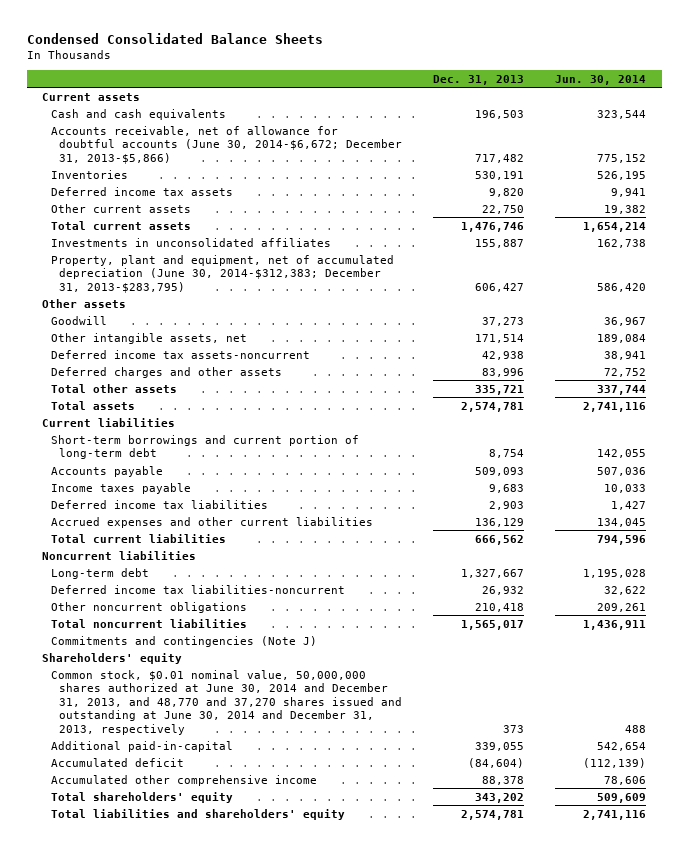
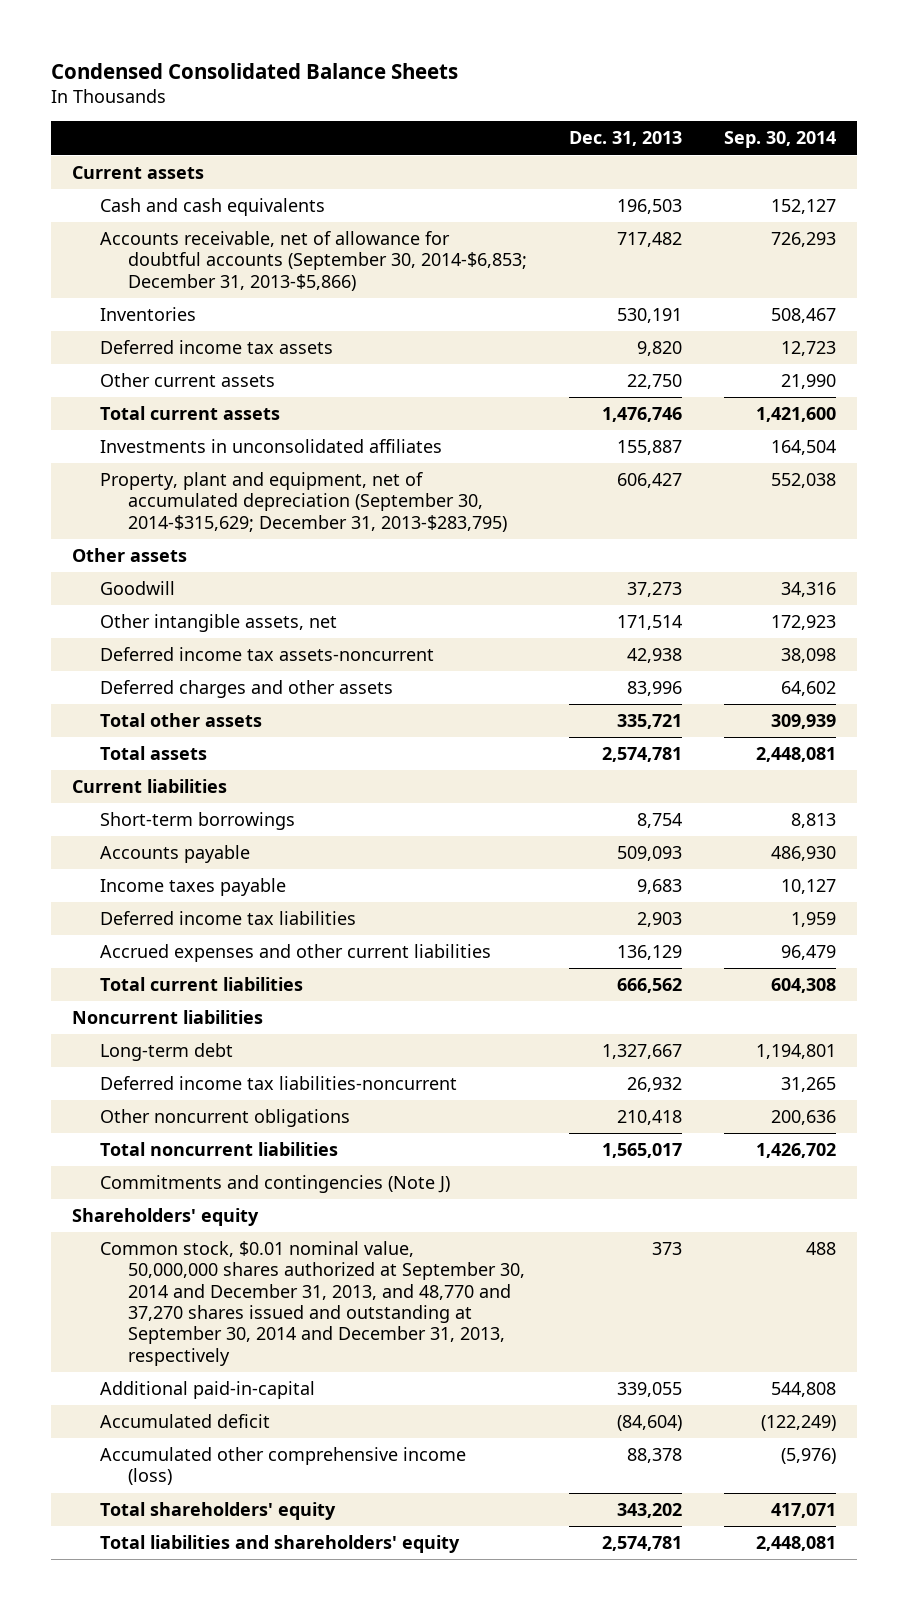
- | Dec. 31, 2013 | Jun. 30, 2014
+ | Dec. 31, 2013 | Sep. 30, 2014
- Accounts receivable, net of allowance for doubtful accounts (June 30, 2014-$6,672; December 31, 2013-$5,866) | 717,482 | 775,152
+ Accounts receivable, net of allowance for doubtful accounts (September 30, 2014-$6,853; December 31, 2013-$5,866) | 717,482 | 726,293
- Property, plant and equipment, net of accumulated depreciation (June 30, 2014-$312,383; December 31, 2013-$283,795) | 606,427 | 586,420
+ Property, plant and equipment, net of accumulated depreciation (September 30, 2014-$315,629; December 31, 2013-$283,795) | 606,427 | 552,038
- Short-term borrowings and current portion of long-term debt | 8,754 | 142,055
+ Short-term borrowings | 8,754 | 8,813
- Common stock, $0.01 nominal value, 50,000,000 shares authorized at June 30, 2014 and December 31, 2013, and 48,770 and 37,270 shares issued and outstanding at June 30, 2014 and December 31, 2013, respectively | 373 | 488
+ Common stock, $0.01 nominal value, 50,000,000 shares authorized at September 30, 2014 and December 31, 2013, and 48,770 and 37,270 shares issued and outstanding at September 30, 2014 and December 31, 2013, respectively | 373 | 488
- Accumulated other comprehensive income | 88,378 | 78,606
+ Accumulated other comprehensive income (loss) | 88,378 | (5,976)

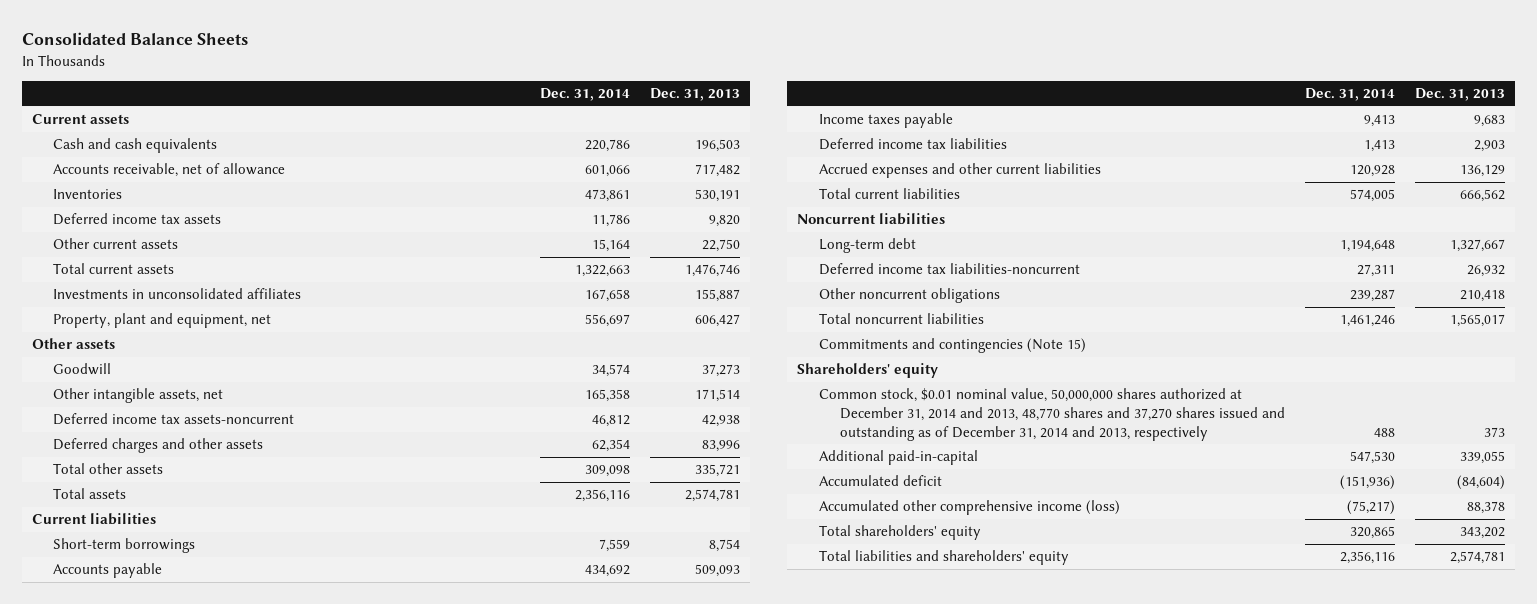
- Condensed Consolidated Balance Sheets
+ Consolidated Balance Sheets
- | Dec. 31, 2013 | Sep. 30, 2014
+ | Dec. 31, 2014 | Dec. 31, 2013
- Accounts receivable, net of allowance for doubtful accounts (September 30, 2014-$6,853; December 31, 2013-$5,866) | 717,482 | 726,293
+ Accounts receivable, net of allowance | 601,066 | 717,482
- Property, plant and equipment, net of accumulated depreciation (September 30, 2014-$315,629; December 31, 2013-$283,795) | 606,427 | 552,038
+ Property, plant and equipment, net | 556,697 | 606,427
- Commitments and contingencies (Note J)
+ Commitments and contingencies (Note 15)
- Common stock, $0.01 nominal value, 50,000,000 shares authorized at September 30, 2014 and December 31, 2013, and 48,770 and 37,270 shares issued and outstanding at September 30, 2014 and December 31, 2013, respectively | 373 | 488
+ Common stock, $0.01 nominal value, 50,000,000 shares authorized at December 31, 2014 and 2013, 48,770 shares and 37,270 shares issued and outstanding as of December 31, 2014 and 2013, respectively | 488 | 373

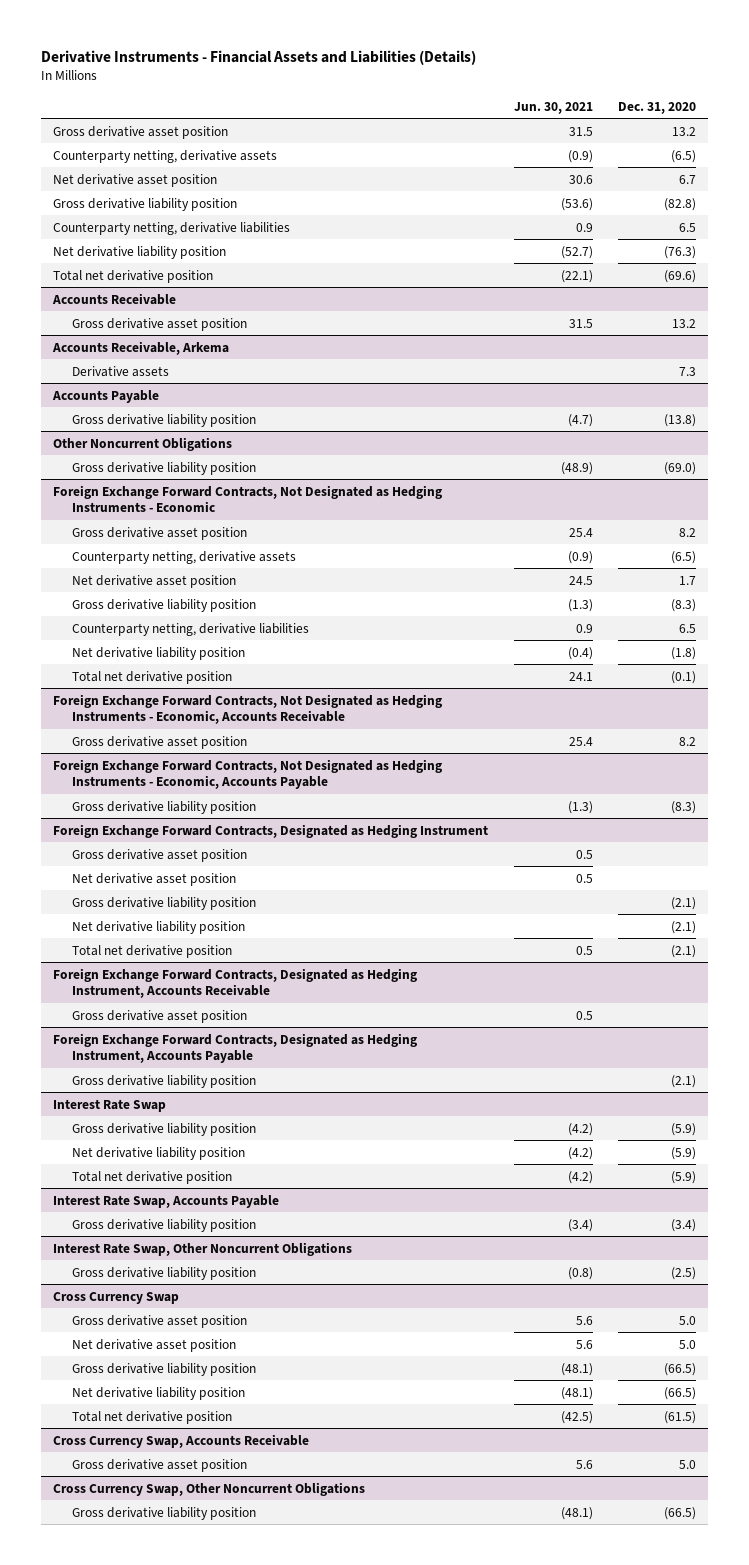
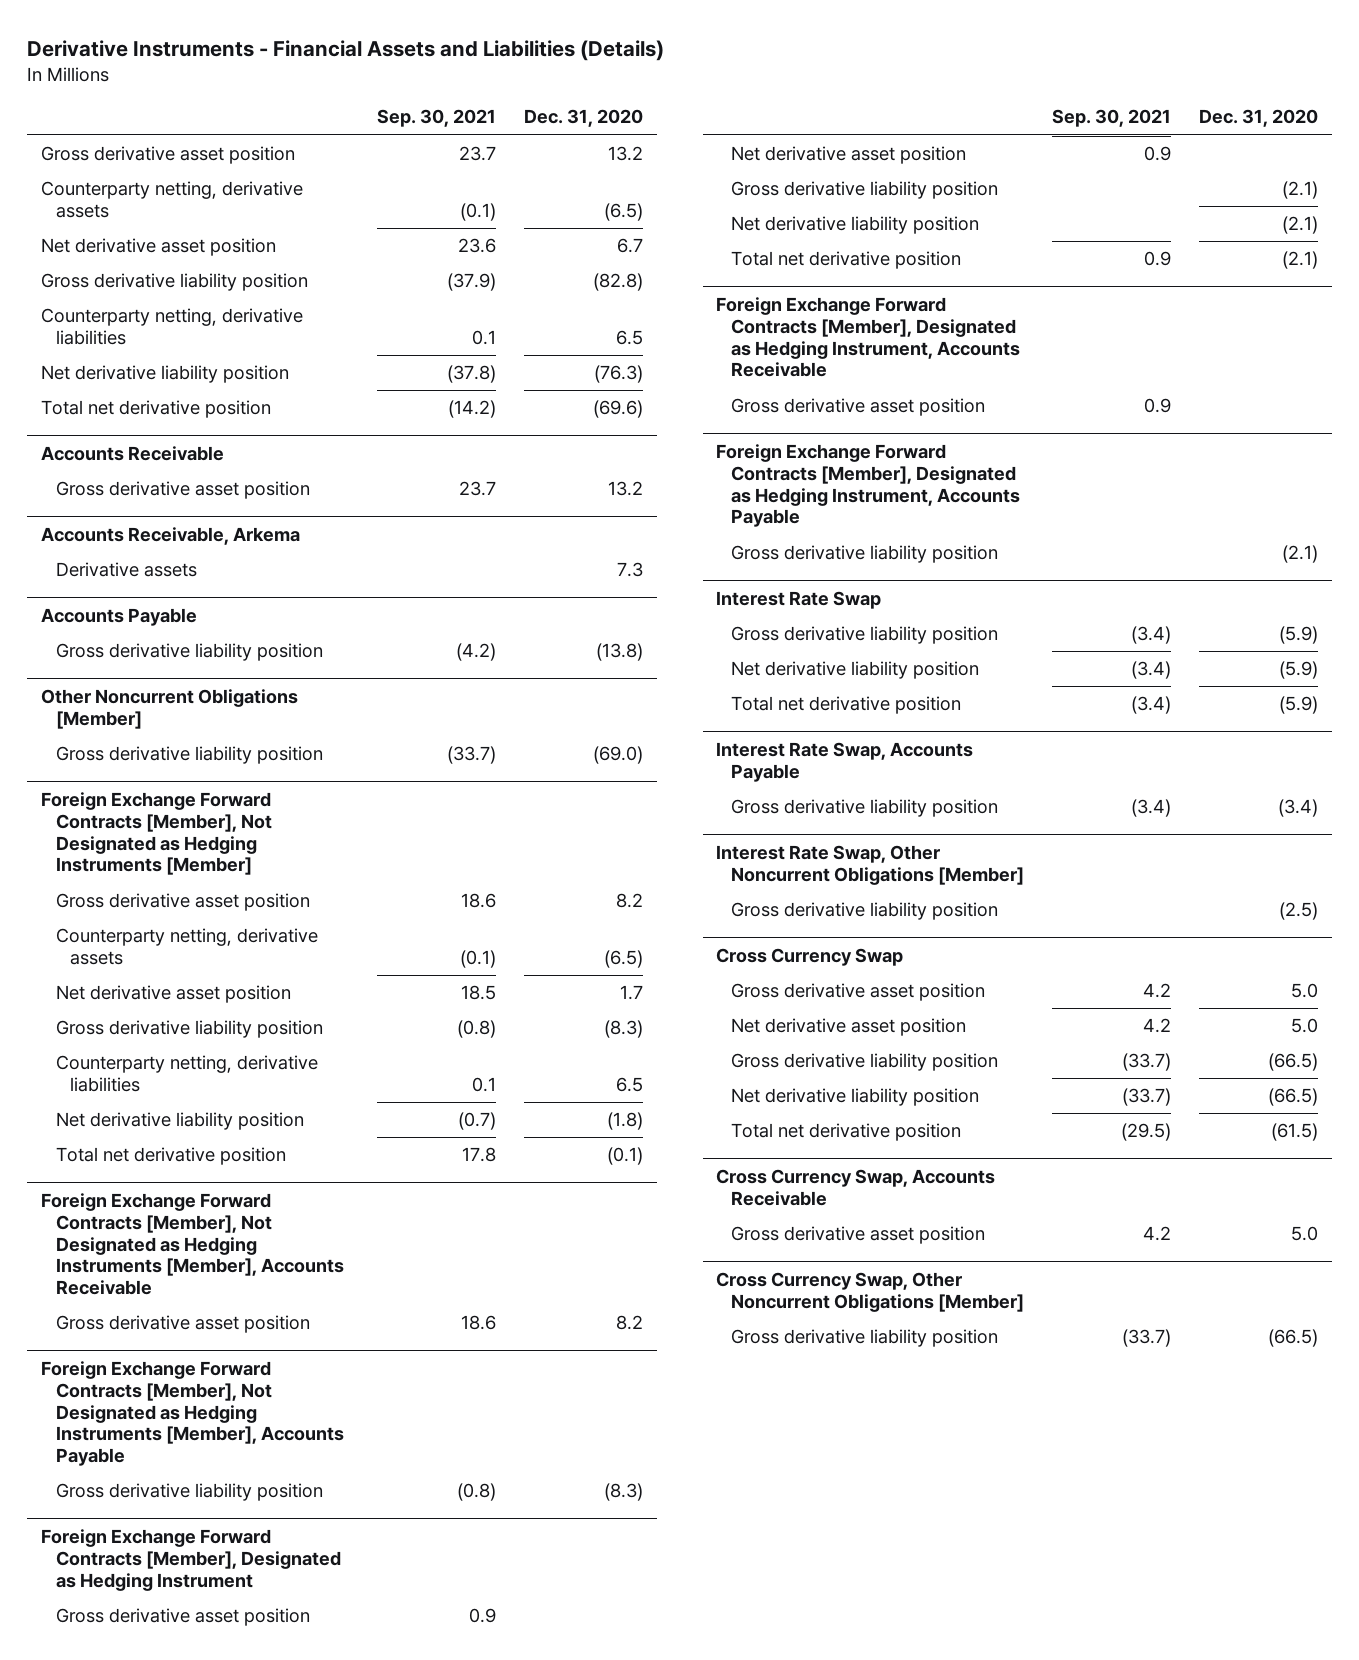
- | Jun. 30, 2021 | Dec. 31, 2020
+ | Sep. 30, 2021 | Dec. 31, 2020
- Other Noncurrent Obligations
+ Other Noncurrent Obligations [Member]
- Foreign Exchange Forward Contracts, Not Designated as Hedging Instruments - Economic
+ Foreign Exchange Forward Contracts [Member], Not Designated as Hedging Instruments [Member]
- Foreign Exchange Forward Contracts, Not Designated as Hedging Instruments - Economic, Accounts Receivable
+ Foreign Exchange Forward Contracts [Member], Not Designated as Hedging Instruments [Member], Accounts Receivable
- Foreign Exchange Forward Contracts, Not Designated as Hedging Instruments - Economic, Accounts Payable
+ Foreign Exchange Forward Contracts [Member], Not Designated as Hedging Instruments [Member], Accounts Payable
- Foreign Exchange Forward Contracts, Designated as Hedging Instrument
+ Foreign Exchange Forward Contracts [Member], Designated as Hedging Instrument
- Foreign Exchange Forward Contracts, Designated as Hedging Instrument, Accounts Receivable
+ Foreign Exchange Forward Contracts [Member], Designated as Hedging Instrument, Accounts Receivable
- Foreign Exchange Forward Contracts, Designated as Hedging Instrument, Accounts Payable
+ Foreign Exchange Forward Contracts [Member], Designated as Hedging Instrument, Accounts Payable
- Interest Rate Swap, Other Noncurrent Obligations
+ Interest Rate Swap, Other Noncurrent Obligations [Member]
- Cross Currency Swap, Other Noncurrent Obligations
+ Cross Currency Swap, Other Noncurrent Obligations [Member]

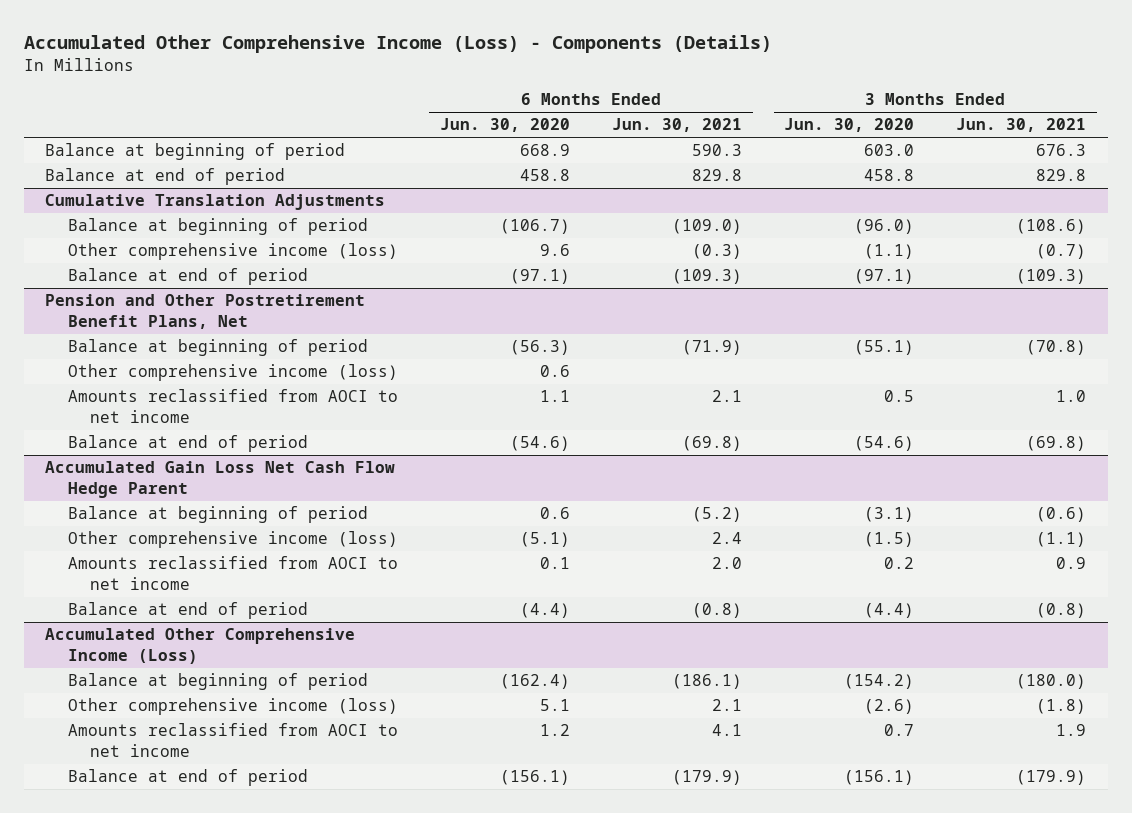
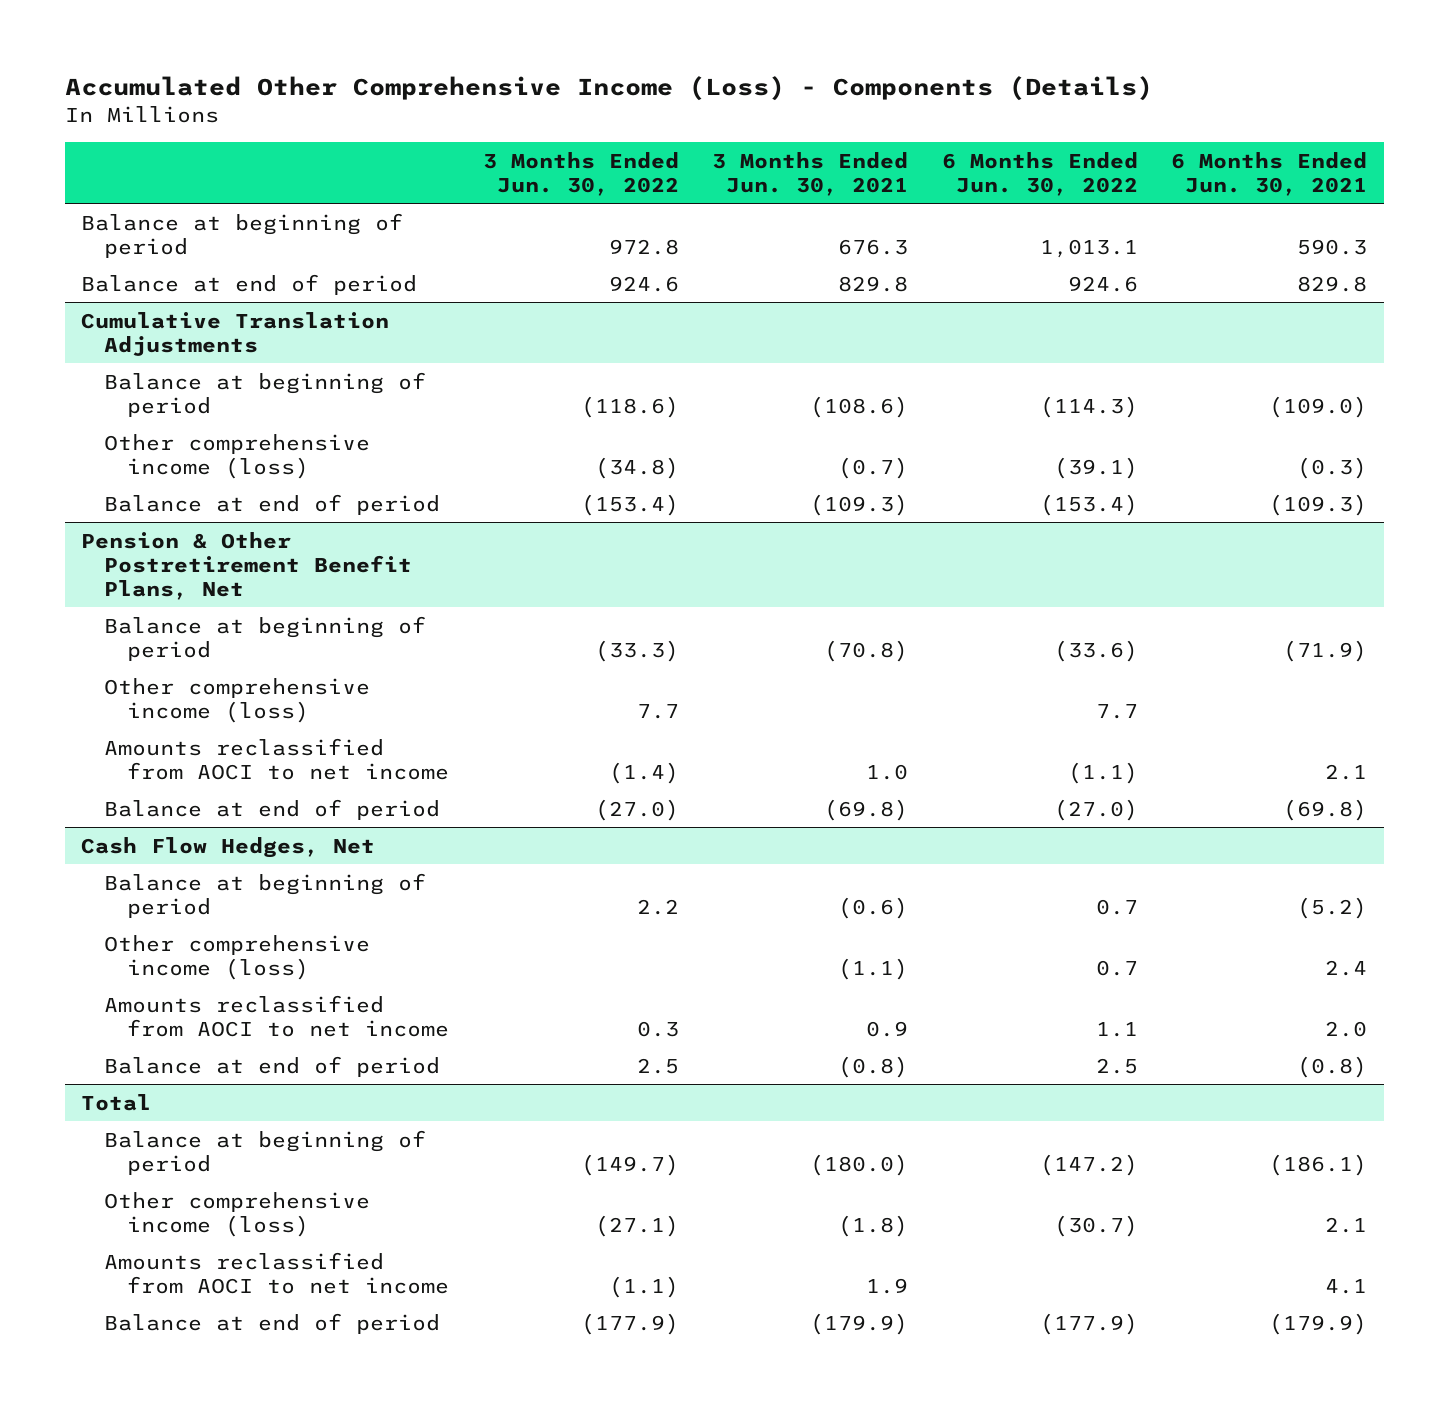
- | 6 Months Ended Jun. 30, 2020 | 6 Months Ended Jun. 30, 2021 | 3 Months Ended Jun. 30, 2020 | 3 Months Ended Jun. 30, 2021
+ | 3 Months Ended Jun. 30, 2022 | 3 Months Ended Jun. 30, 2021 | 6 Months Ended Jun. 30, 2022 | 6 Months Ended Jun. 30, 2021
- Pension and Other Postretirement Benefit Plans, Net
+ Pension & Other Postretirement Benefit Plans, Net
- Accumulated Gain Loss Net Cash Flow Hedge Parent
+ Cash Flow Hedges, Net
- Accumulated Other Comprehensive Income (Loss)
+ Total

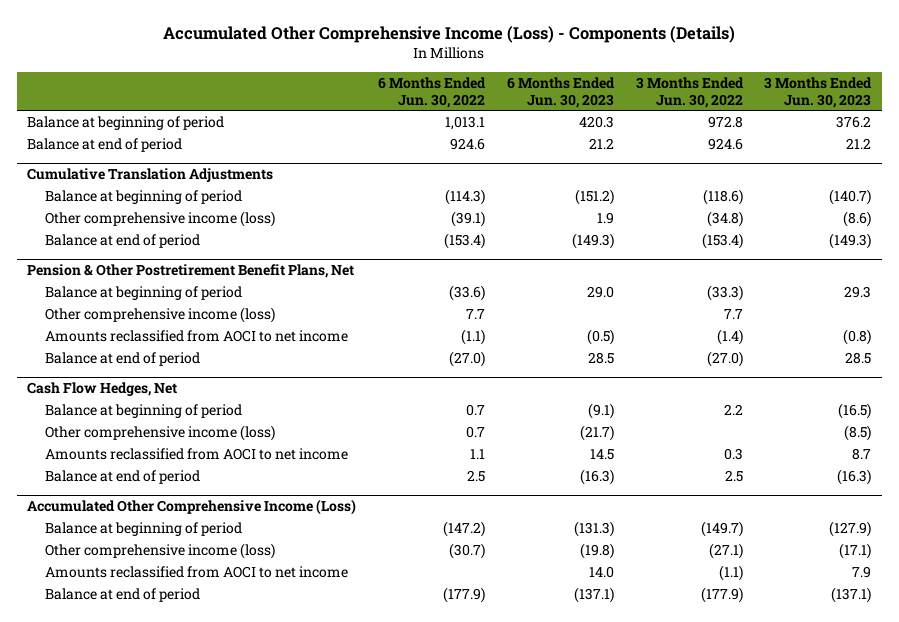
- | 3 Months Ended Jun. 30, 2022 | 3 Months Ended Jun. 30, 2021 | 6 Months Ended Jun. 30, 2022 | 6 Months Ended Jun. 30, 2021
+ | 6 Months Ended Jun. 30, 2022 | 6 Months Ended Jun. 30, 2023 | 3 Months Ended Jun. 30, 2022 | 3 Months Ended Jun. 30, 2023
- Total
+ Accumulated Other Comprehensive Income (Loss)

